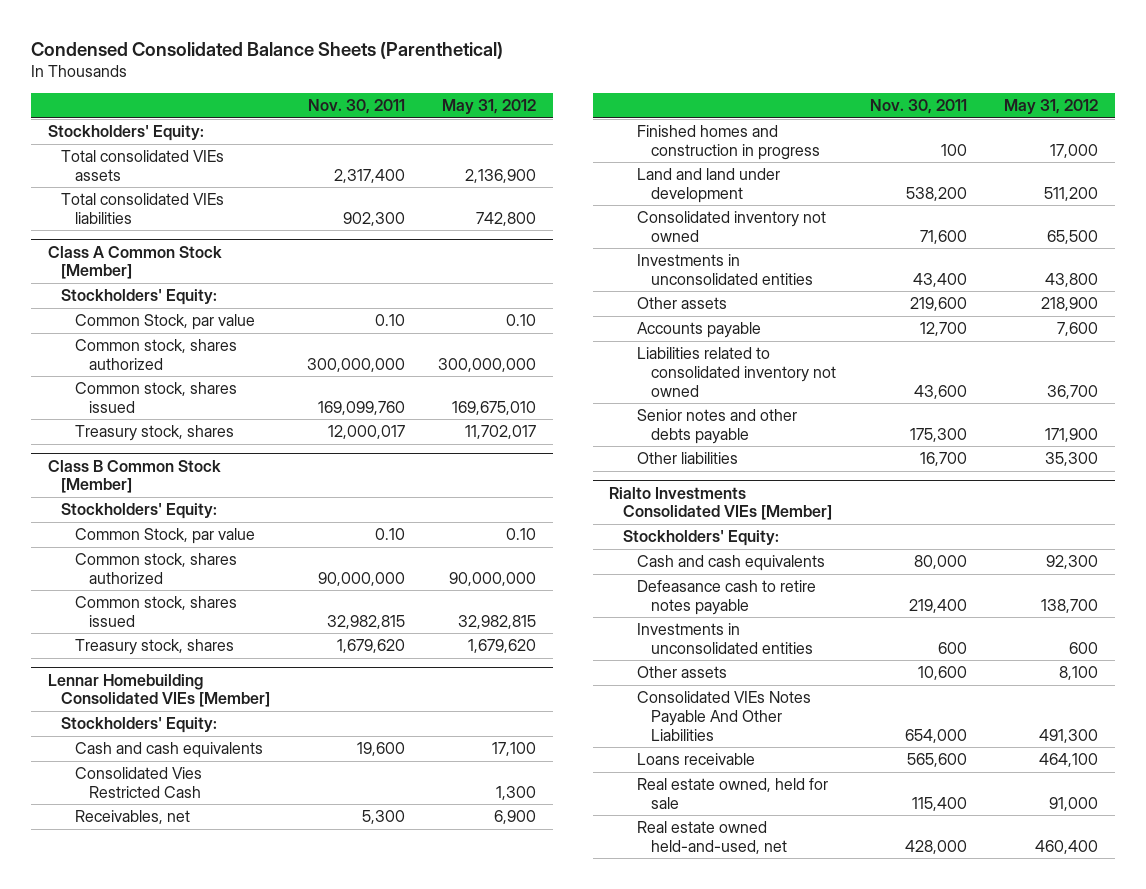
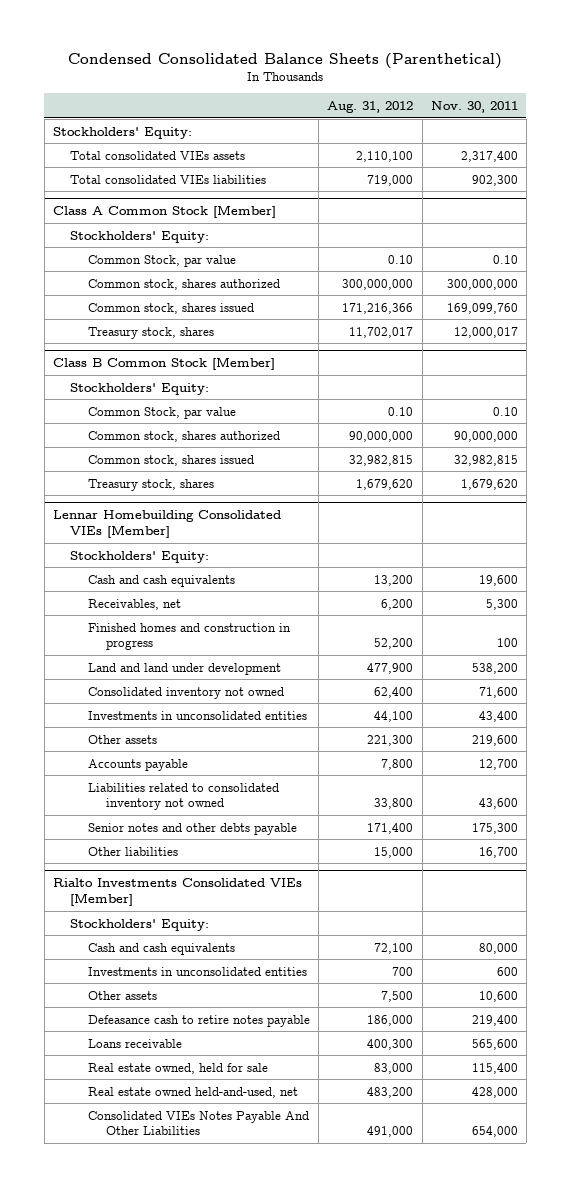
- | Nov. 30, 2011 | May 31, 2012
+ | Aug. 31, 2012 | Nov. 30, 2011
@ Lennar Homebuilding Consolidated VIEs [Member]
- Consolidated Vies Restricted Cash | | 1,300
@ Rialto Investments Consolidated VIEs [Member]
moved down: Defeasance cash to retire notes payable | 186,000 | 219,400
moved down: Consolidated VIEs Notes Payable And Other Liabilities | 491,000 | 654,000

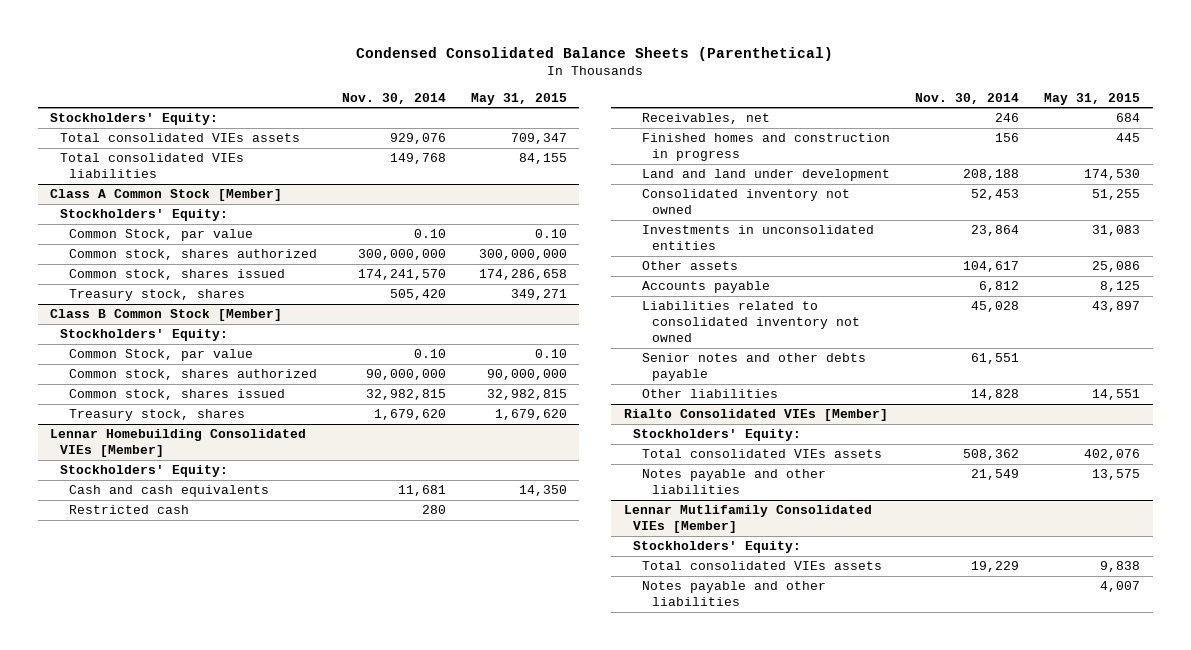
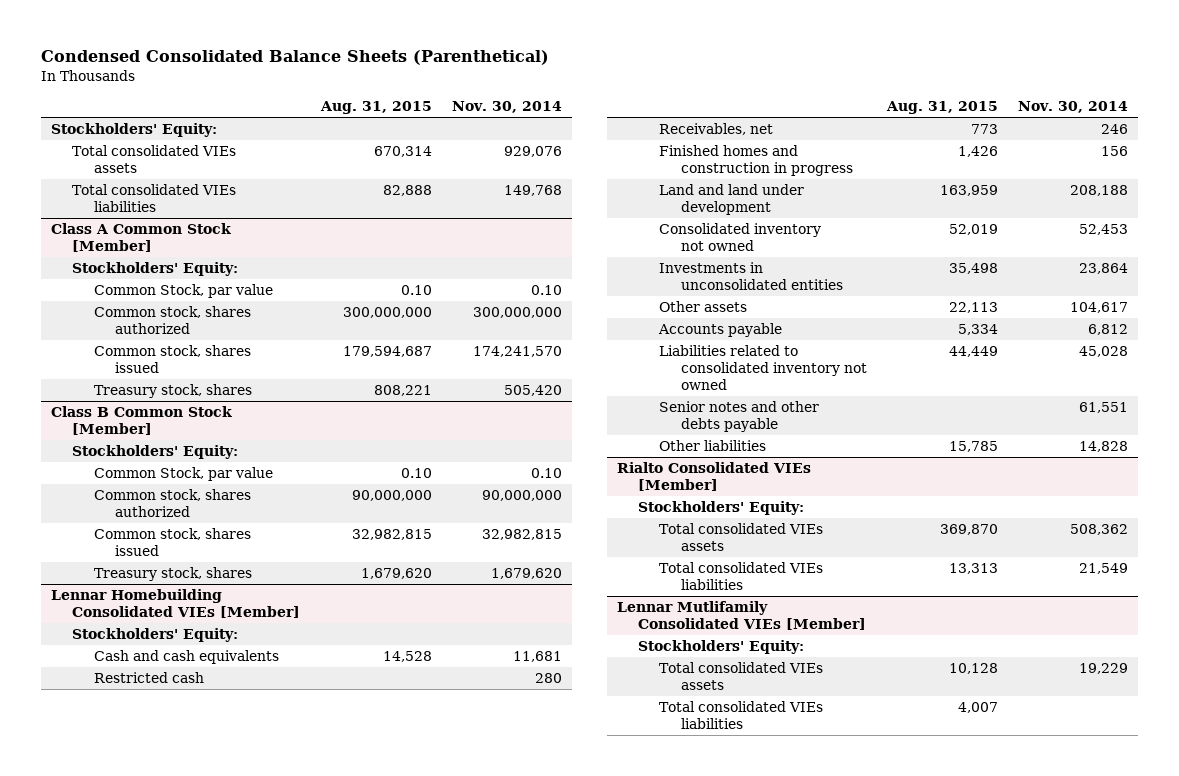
- | Nov. 30, 2014 | May 31, 2015
+ | Aug. 31, 2015 | Nov. 30, 2014
@ Rialto Consolidated VIEs [Member]
- Notes payable and other liabilities | 21,549 | 13,575
+ Total consolidated VIEs liabilities | 13,313 | 21,549
@ Lennar Mutlifamily Consolidated VIEs [Member]
- Notes payable and other liabilities | | 4,007
+ Total consolidated VIEs liabilities | 4,007 |

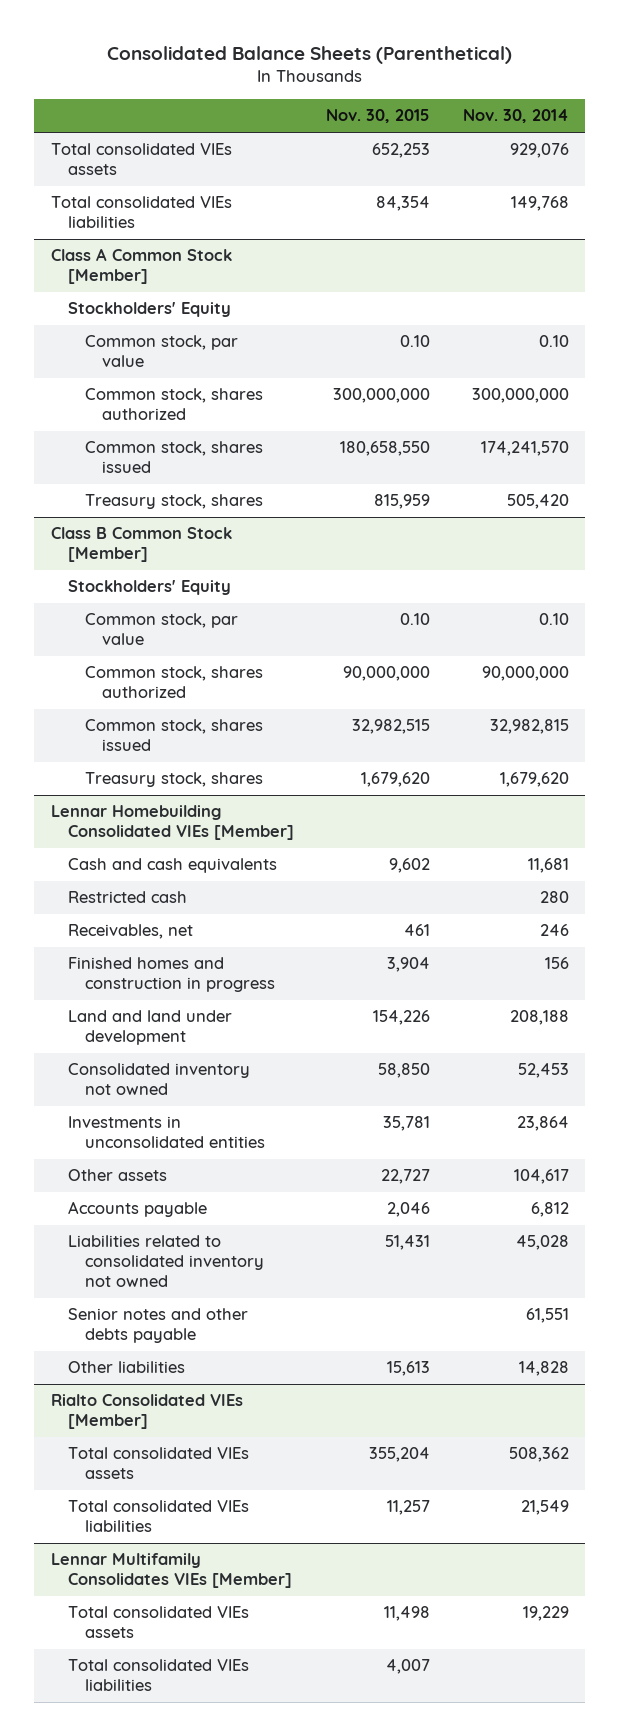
- Condensed Consolidated Balance Sheets (Parenthetical)
+ Consolidated Balance Sheets (Parenthetical)
- | Aug. 31, 2015 | Nov. 30, 2014
+ | Nov. 30, 2015 | Nov. 30, 2014
- Stockholders' Equity:
@ Class A Common Stock [Member]
- Stockholders' Equity:
- Common Stock, par value | 0.10 | 0.10
+ Stockholders' Equity
+ Common stock, par value | 0.10 | 0.10
@ Class B Common Stock [Member]
- Stockholders' Equity:
- Common Stock, par value | 0.10 | 0.10
+ Stockholders' Equity
+ Common stock, par value | 0.10 | 0.10
@ Lennar Homebuilding Consolidated VIEs [Member]
- Stockholders' Equity:
@ Rialto Consolidated VIEs [Member]
- Stockholders' Equity:
- Lennar Mutlifamily Consolidated VIEs [Member]
- Stockholders' Equity:
+ Lennar Multifamily Consolidates VIEs [Member]

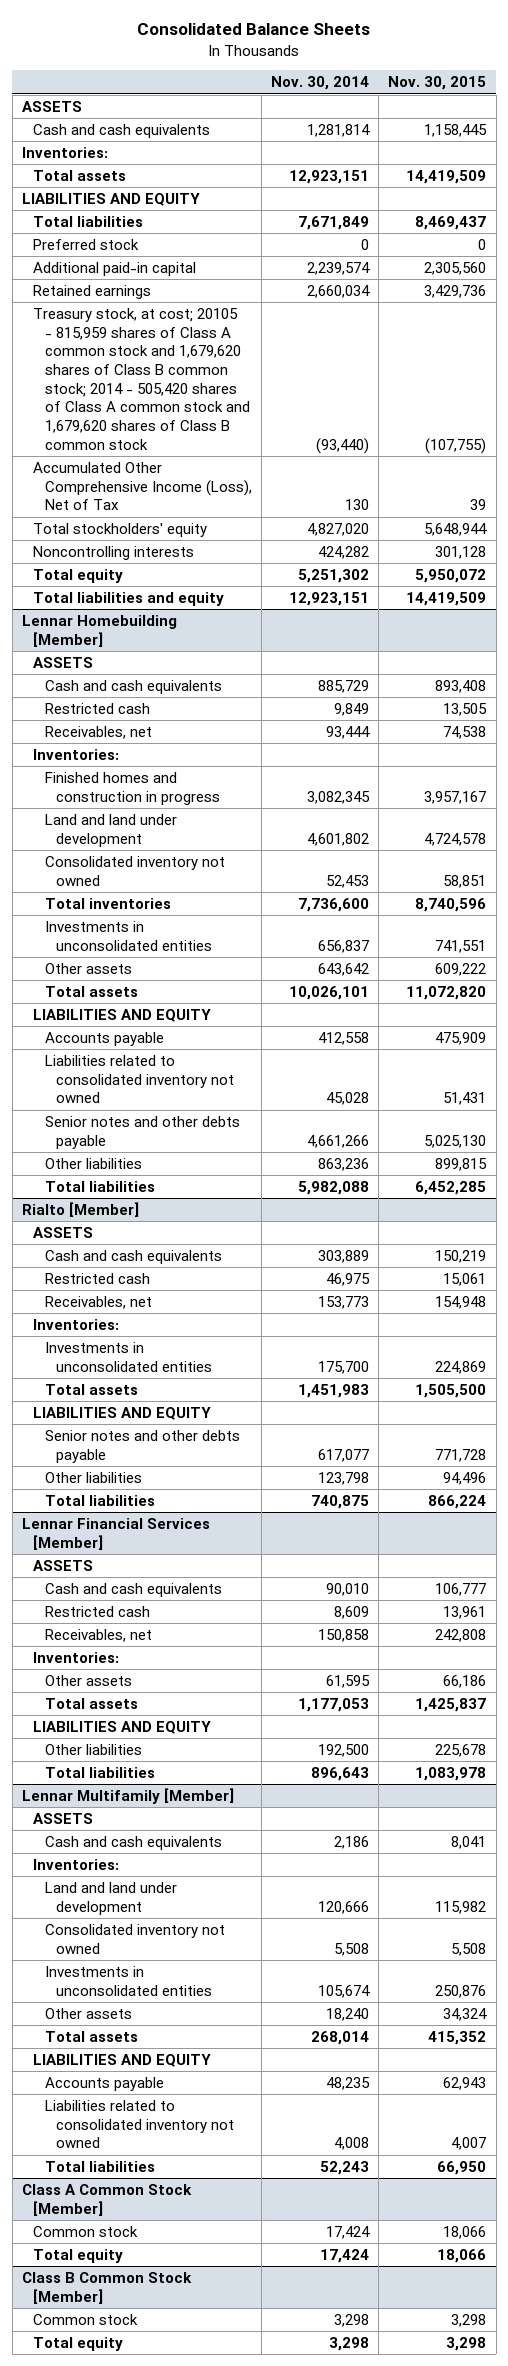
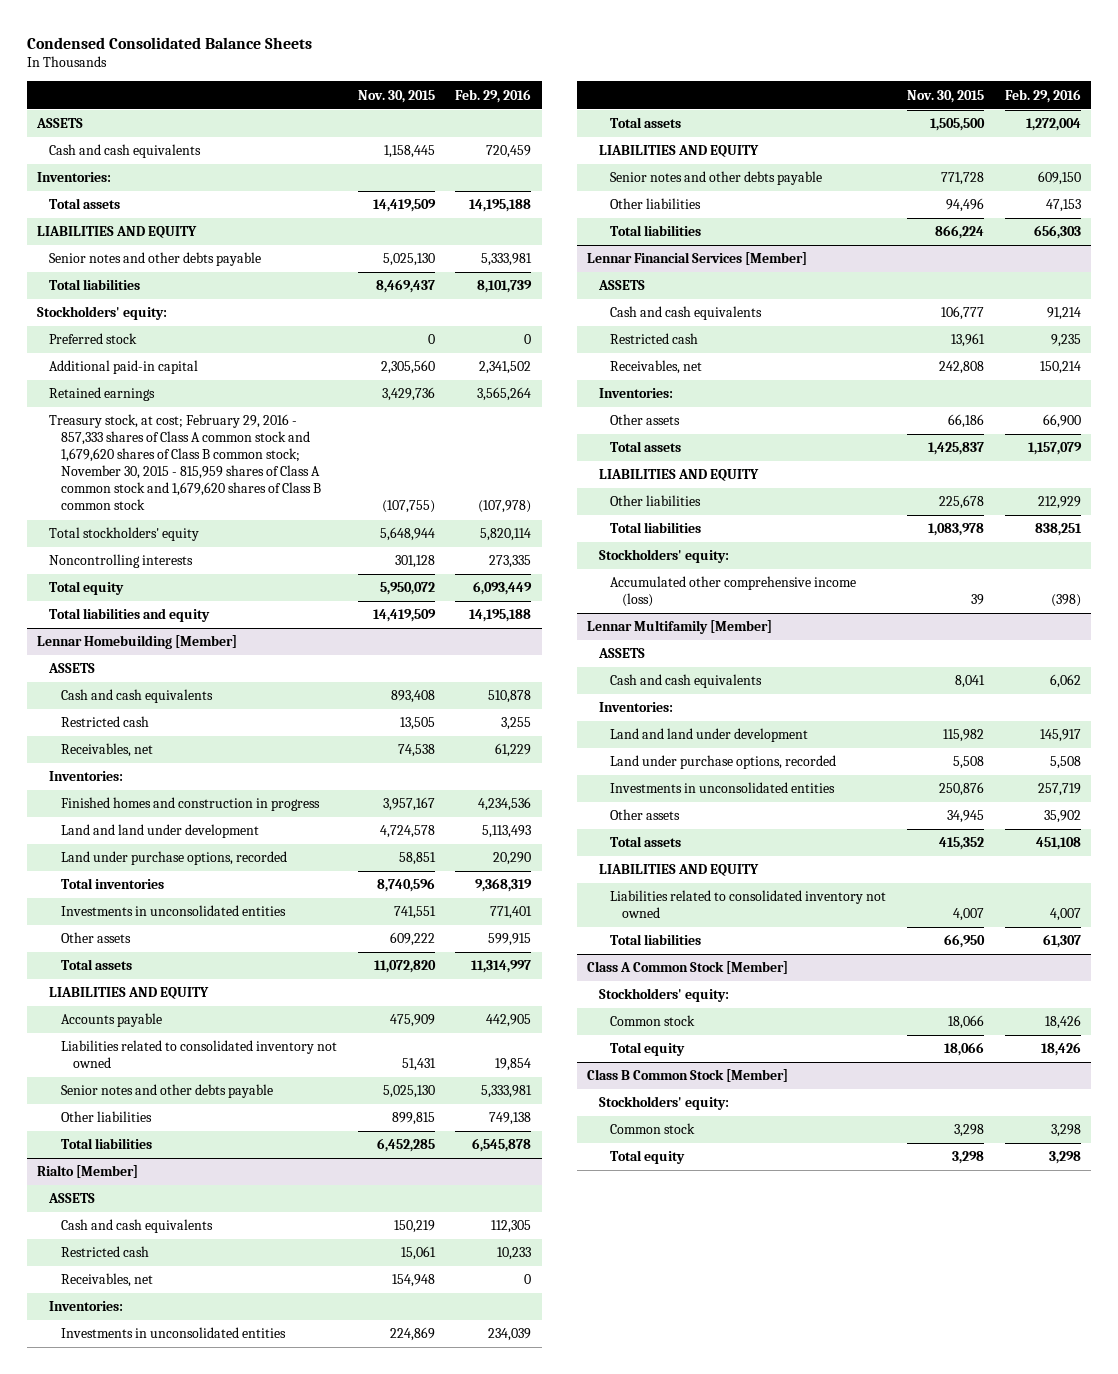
- Consolidated Balance Sheets
+ Condensed Consolidated Balance Sheets
- | Nov. 30, 2014 | Nov. 30, 2015
+ | Nov. 30, 2015 | Feb. 29, 2016
+ Senior notes and other debts payable | 5,025,130 | 5,333,981
+ Stockholders' equity:
- Treasury stock, at cost; 20105 - 815,959 shares of Class A common stock and 1,679,620 shares of Class B common stock; 2014 - 505,420 shares of Class A common stock and 1,679,620 shares of Class B common stock | (93,440) | (107,755)
- Accumulated Other Comprehensive Income (Loss), Net of Tax | 130 | 39
+ Treasury stock, at cost; February 29, 2016 - 857,333 shares of Class A common stock and 1,679,620 shares of Class B common stock; November 30, 2015 - 815,959 shares of Class A common stock and 1,679,620 shares of Class B common stock | (107,755) | (107,978)
@ Lennar Homebuilding [Member]
- Consolidated inventory not owned | 52,453 | 58,851
+ Land under purchase options, recorded | 58,851 | 20,290
@ Lennar Financial Services [Member]
+ Stockholders' equity:
+ Accumulated other comprehensive income (loss) | 39 | (398)
@ Lennar Multifamily [Member]
- Consolidated inventory not owned | 5,508 | 5,508
+ Land under purchase options, recorded | 5,508 | 5,508
- Other assets | 18,240 | 34,324
+ Other assets | 34,945 | 35,902
- Accounts payable | 48,235 | 62,943
@ Class A Common Stock [Member]
+ Stockholders' equity:
@ Class B Common Stock [Member]
+ Stockholders' equity:

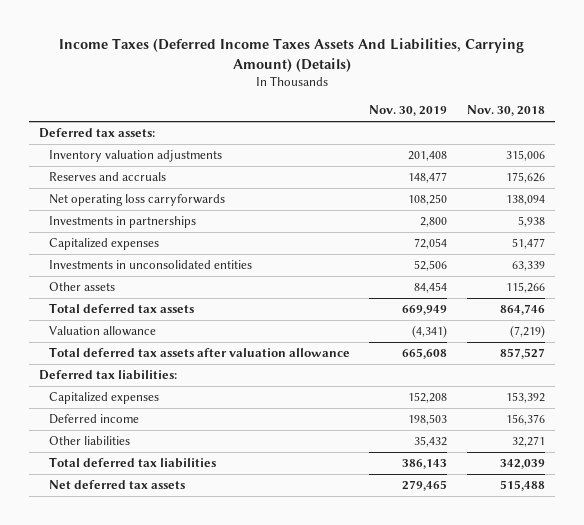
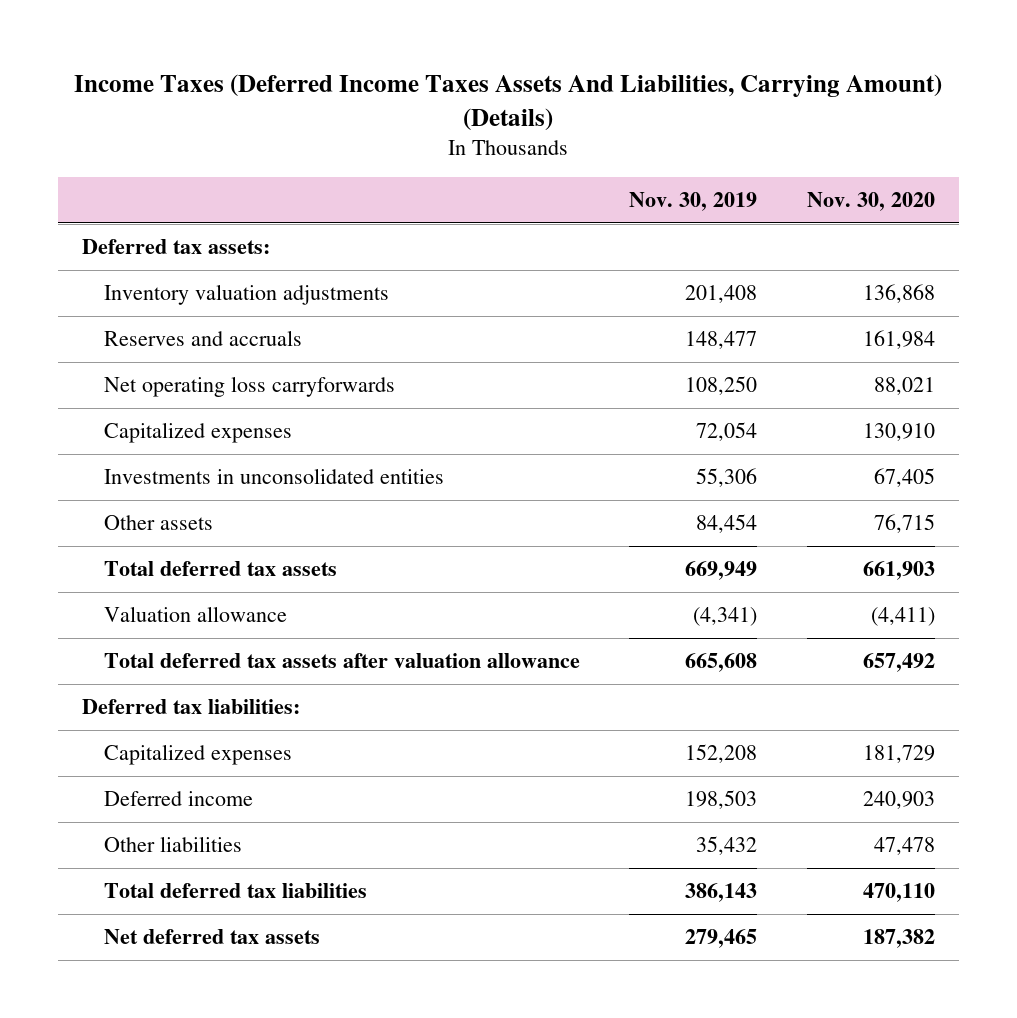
- | Nov. 30, 2019 | Nov. 30, 2018
+ | Nov. 30, 2019 | Nov. 30, 2020
- Investments in partnerships | 2,800 | 5,938
- Investments in unconsolidated entities | 52,506 | 63,339
+ Investments in unconsolidated entities | 55,306 | 67,405

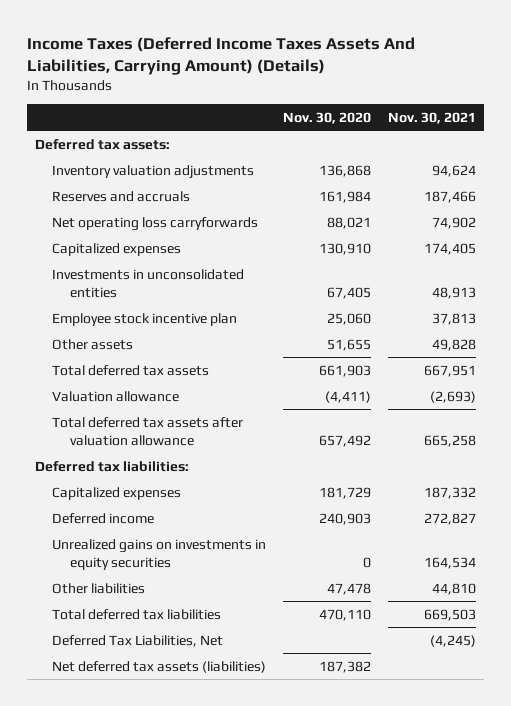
- | Nov. 30, 2019 | Nov. 30, 2020
+ | Nov. 30, 2020 | Nov. 30, 2021
- Other assets | 84,454 | 76,715
+ Employee stock incentive plan | 25,060 | 37,813
+ Other assets | 51,655 | 49,828
+ Unrealized gains on investments in equity securities | 0 | 164,534
- Net deferred tax assets | 279,465 | 187,382
+ Deferred Tax Liabilities, Net | | (4,245)
+ Net deferred tax assets (liabilities) | 187,382 |

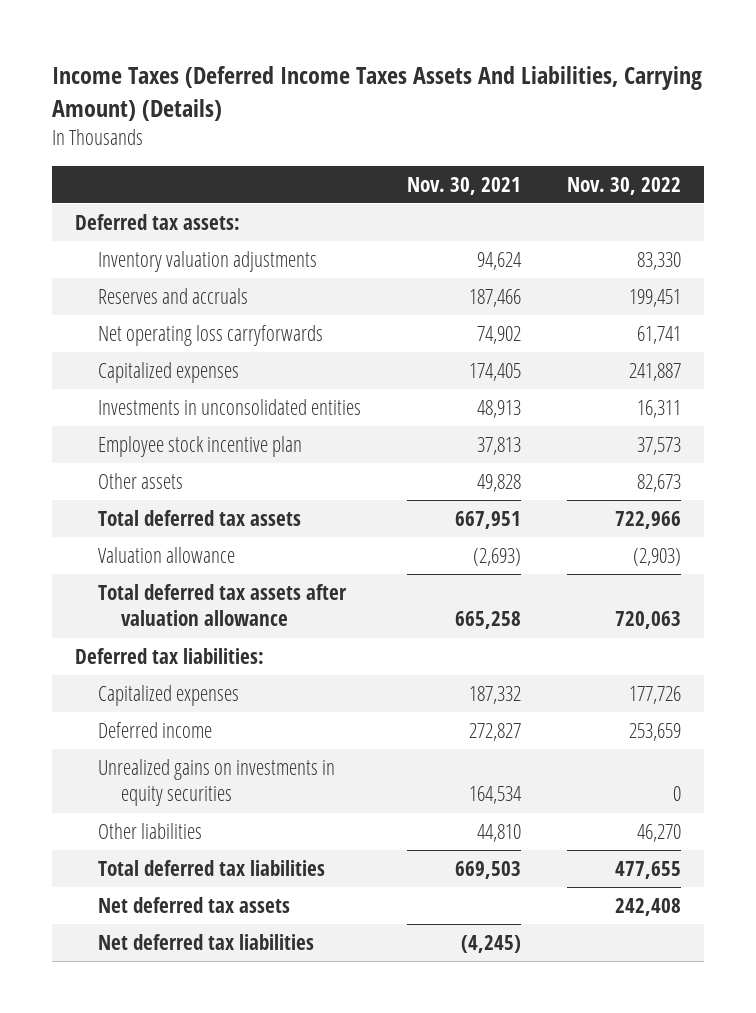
- | Nov. 30, 2020 | Nov. 30, 2021
+ | Nov. 30, 2021 | Nov. 30, 2022
- Deferred Tax Liabilities, Net | | (4,245)
- Net deferred tax assets (liabilities) | 187,382 |
+ Net deferred tax assets | | 242,408
+ Net deferred tax liabilities | (4,245) |

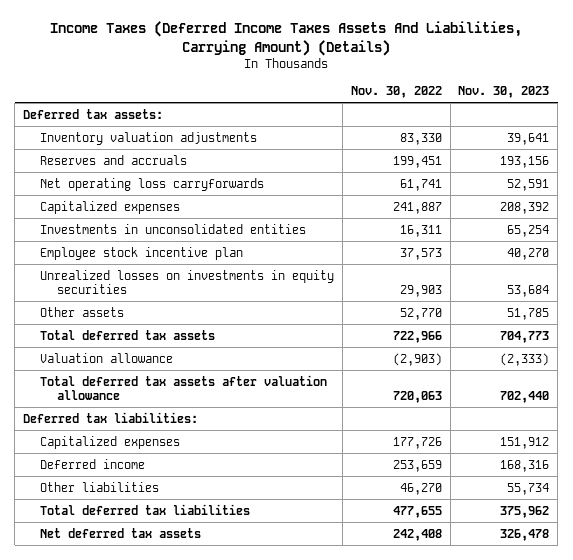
- | Nov. 30, 2021 | Nov. 30, 2022
+ | Nov. 30, 2022 | Nov. 30, 2023
- Other assets | 49,828 | 82,673
+ Unrealized losses on investments in equity securities | 29,903 | 53,684
+ Other assets | 52,770 | 51,785
- Unrealized gains on investments in equity securities | 164,534 | 0
- Net deferred tax liabilities | (4,245) |

